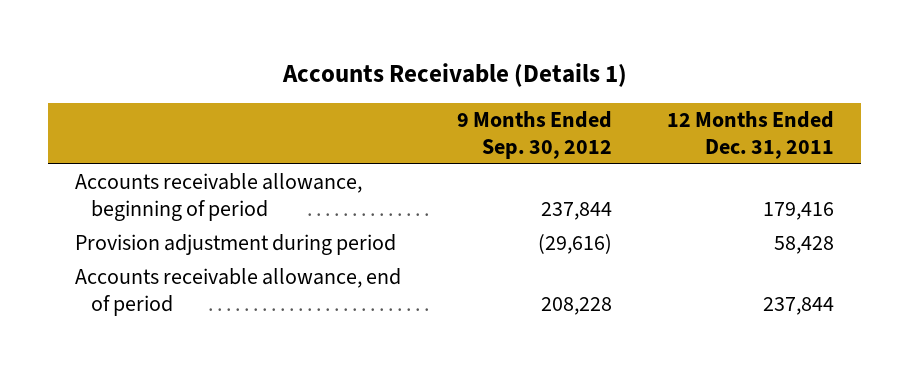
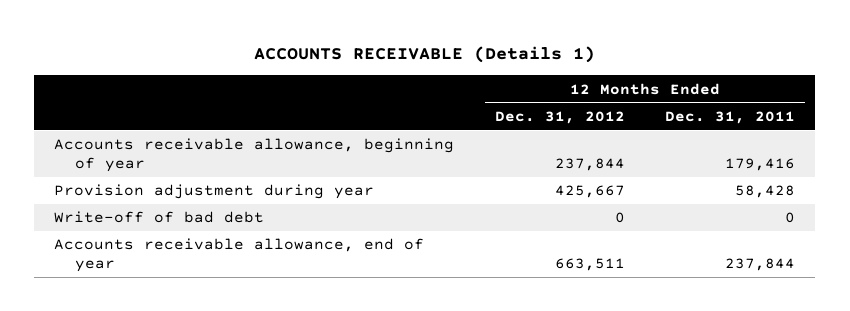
- Accounts Receivable (Details 1)
+ ACCOUNTS RECEIVABLE (Details 1)
- | 9 Months Ended Sep. 30, 2012 | 12 Months Ended Dec. 31, 2011
+ | 12 Months Ended Dec. 31, 2012 | 12 Months Ended Dec. 31, 2011
- Accounts receivable allowance, beginning of period | 237,844 | 179,416
- Provision adjustment during period | (29,616) | 58,428
- Accounts receivable allowance, end of period | 208,228 | 237,844
+ Accounts receivable allowance, beginning of year | 237,844 | 179,416
+ Provision adjustment during year | 425,667 | 58,428
+ Write-off of bad debt | 0 | 0
+ Accounts receivable allowance, end of year | 663,511 | 237,844

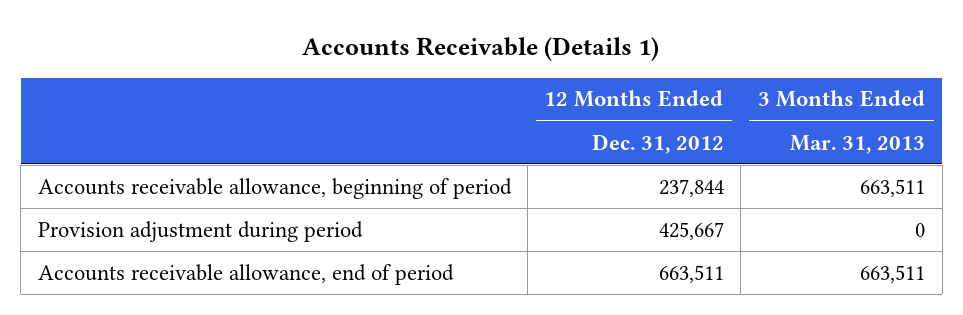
- ACCOUNTS RECEIVABLE (Details 1)
+ Accounts Receivable (Details 1)
- | 12 Months Ended Dec. 31, 2012 | 12 Months Ended Dec. 31, 2011
+ | 12 Months Ended Dec. 31, 2012 | 3 Months Ended Mar. 31, 2013
- Accounts receivable allowance, beginning of year | 237,844 | 179,416
- Provision adjustment during year | 425,667 | 58,428
- Write-off of bad debt | 0 | 0
- Accounts receivable allowance, end of year | 663,511 | 237,844
+ Accounts receivable allowance, beginning of period | 237,844 | 663,511
+ Provision adjustment during period | 425,667 | 0
+ Accounts receivable allowance, end of period | 663,511 | 663,511

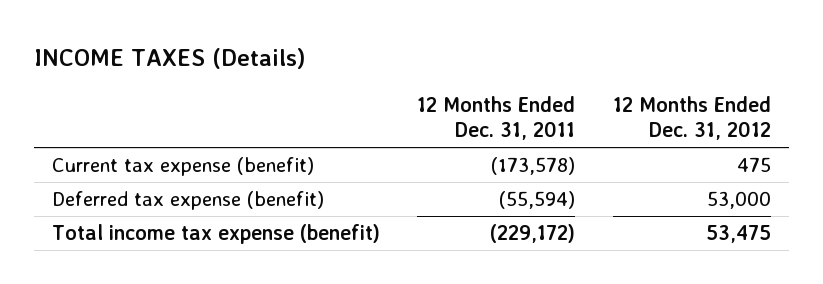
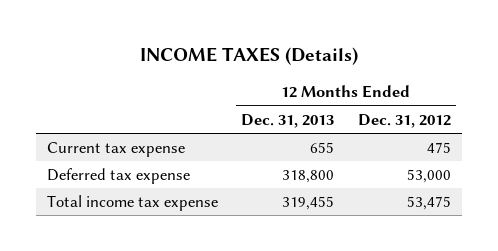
- | 12 Months Ended Dec. 31, 2011 | 12 Months Ended Dec. 31, 2012
+ | 12 Months Ended Dec. 31, 2013 | 12 Months Ended Dec. 31, 2012
- Current tax expense (benefit) | (173,578) | 475
- Deferred tax expense (benefit) | (55,594) | 53,000
- Total income tax expense (benefit) | (229,172) | 53,475
+ Current tax expense | 655 | 475
+ Deferred tax expense | 318,800 | 53,000
+ Total income tax expense | 319,455 | 53,475

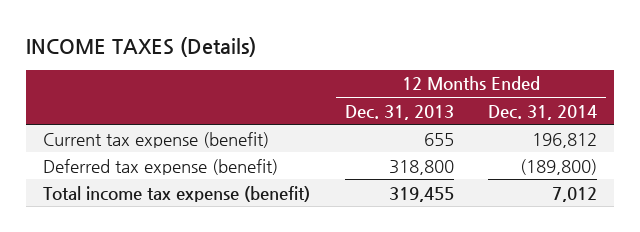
- | 12 Months Ended Dec. 31, 2013 | 12 Months Ended Dec. 31, 2012
+ | 12 Months Ended Dec. 31, 2013 | 12 Months Ended Dec. 31, 2014
- Current tax expense | 655 | 475
- Deferred tax expense | 318,800 | 53,000
- Total income tax expense | 319,455 | 53,475
+ Current tax expense (benefit) | 655 | 196,812
+ Deferred tax expense (benefit) | 318,800 | (189,800)
+ Total income tax expense (benefit) | 319,455 | 7,012

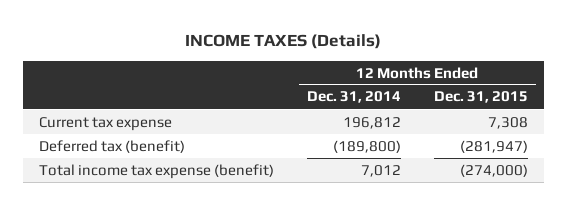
- | 12 Months Ended Dec. 31, 2013 | 12 Months Ended Dec. 31, 2014
+ | 12 Months Ended Dec. 31, 2014 | 12 Months Ended Dec. 31, 2015
- Current tax expense (benefit) | 655 | 196,812
- Deferred tax expense (benefit) | 318,800 | (189,800)
+ Current tax expense | 196,812 | 7,308
+ Deferred tax (benefit) | (189,800) | (281,947)

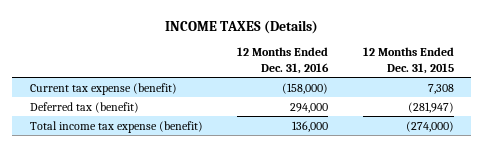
- | 12 Months Ended Dec. 31, 2014 | 12 Months Ended Dec. 31, 2015
+ | 12 Months Ended Dec. 31, 2016 | 12 Months Ended Dec. 31, 2015
- Current tax expense | 196,812 | 7,308
+ Current tax expense (benefit) | (158,000) | 7,308

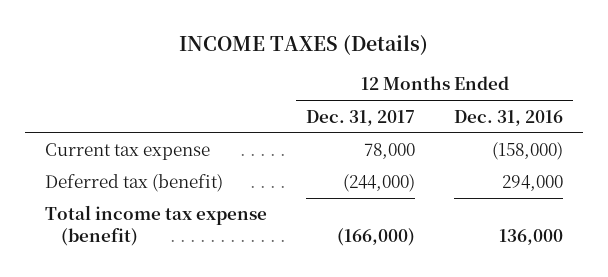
- | 12 Months Ended Dec. 31, 2016 | 12 Months Ended Dec. 31, 2015
+ | 12 Months Ended Dec. 31, 2017 | 12 Months Ended Dec. 31, 2016
- Current tax expense (benefit) | (158,000) | 7,308
+ Current tax expense | 78,000 | (158,000)

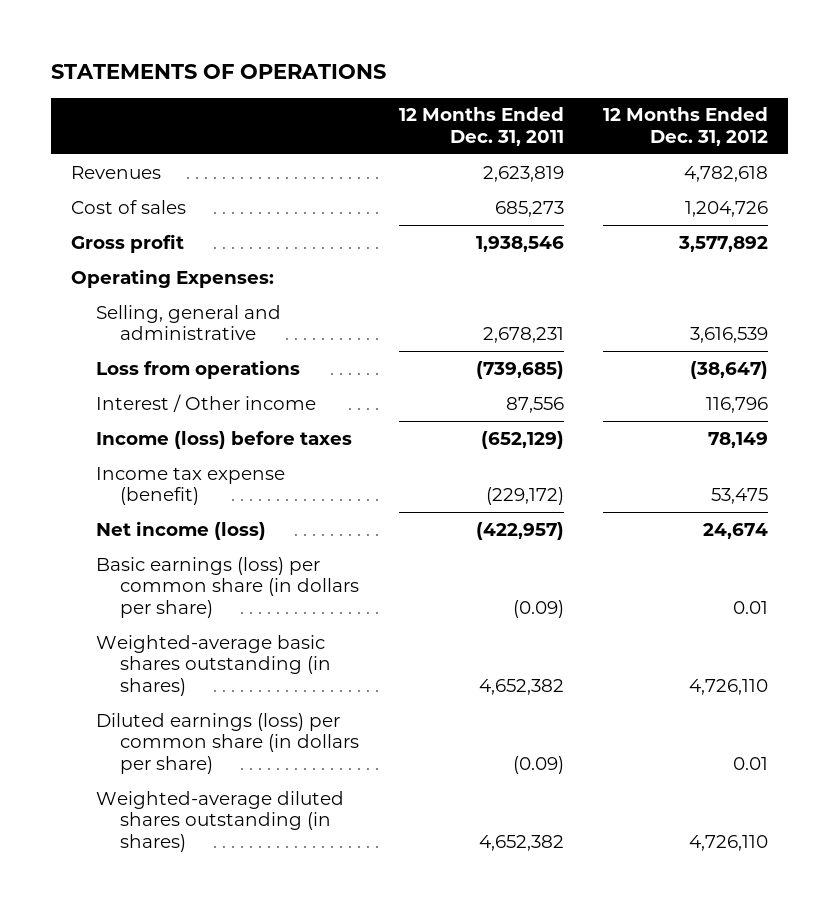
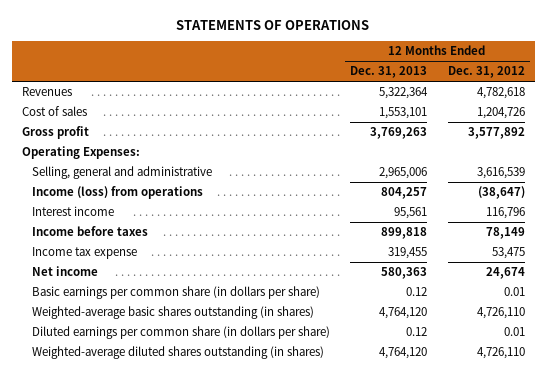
- | 12 Months Ended Dec. 31, 2011 | 12 Months Ended Dec. 31, 2012
+ | 12 Months Ended Dec. 31, 2013 | 12 Months Ended Dec. 31, 2012
- Loss from operations | (739,685) | (38,647)
- Interest / Other income | 87,556 | 116,796
- Income (loss) before taxes | (652,129) | 78,149
- Income tax expense (benefit) | (229,172) | 53,475
- Net income (loss) | (422,957) | 24,674
- Basic earnings (loss) per common share (in dollars per share) | (0.09) | 0.01
+ Income (loss) from operations | 804,257 | (38,647)
+ Interest income | 95,561 | 116,796
+ Income before taxes | 899,818 | 78,149
+ Income tax expense | 319,455 | 53,475
+ Net income | 580,363 | 24,674
+ Basic earnings per common share (in dollars per share) | 0.12 | 0.01
- Diluted earnings (loss) per common share (in dollars per share) | (0.09) | 0.01
+ Diluted earnings per common share (in dollars per share) | 0.12 | 0.01

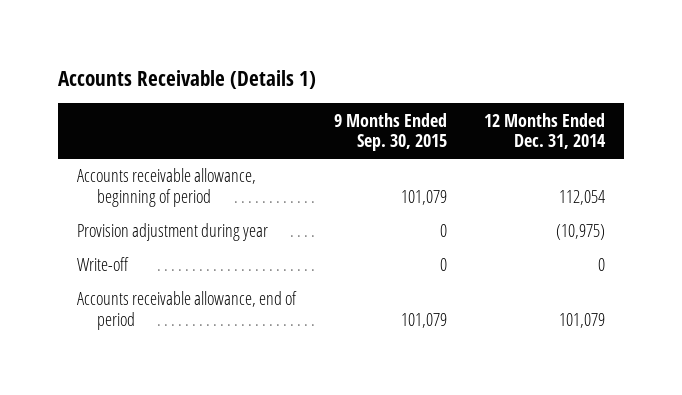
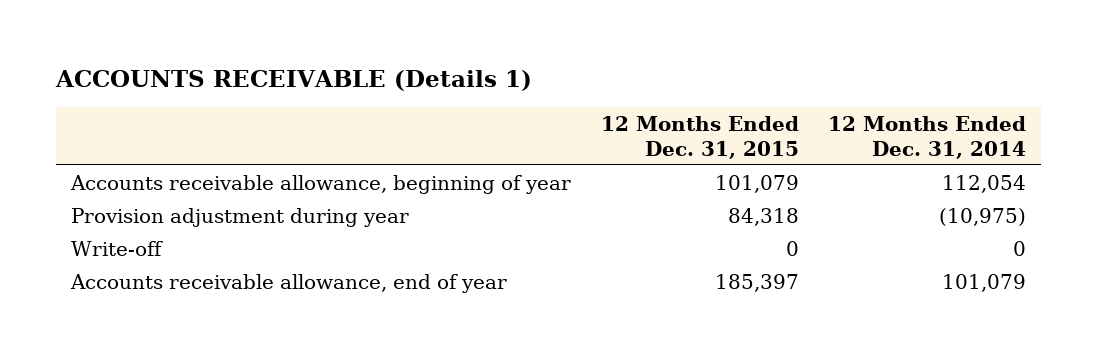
- Accounts Receivable (Details 1)
+ ACCOUNTS RECEIVABLE (Details 1)
- | 9 Months Ended Sep. 30, 2015 | 12 Months Ended Dec. 31, 2014
+ | 12 Months Ended Dec. 31, 2015 | 12 Months Ended Dec. 31, 2014
- Accounts receivable allowance, beginning of period | 101,079 | 112,054
+ Accounts receivable allowance, beginning of year | 101,079 | 112,054
- Accounts receivable allowance, end of period | 101,079 | 101,079
+ Accounts receivable allowance, end of year | 185,397 | 101,079

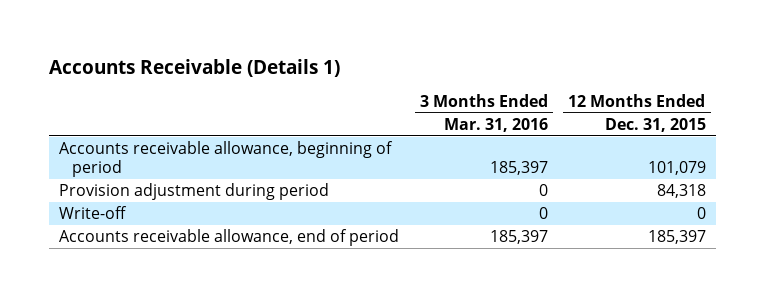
- ACCOUNTS RECEIVABLE (Details 1)
+ Accounts Receivable (Details 1)
- | 12 Months Ended Dec. 31, 2015 | 12 Months Ended Dec. 31, 2014
+ | 3 Months Ended Mar. 31, 2016 | 12 Months Ended Dec. 31, 2015
- Accounts receivable allowance, beginning of year | 101,079 | 112,054
- Provision adjustment during year | 84,318 | (10,975)
+ Accounts receivable allowance, beginning of period | 185,397 | 101,079
+ Provision adjustment during period | 0 | 84,318
- Accounts receivable allowance, end of year | 185,397 | 101,079
+ Accounts receivable allowance, end of period | 185,397 | 185,397

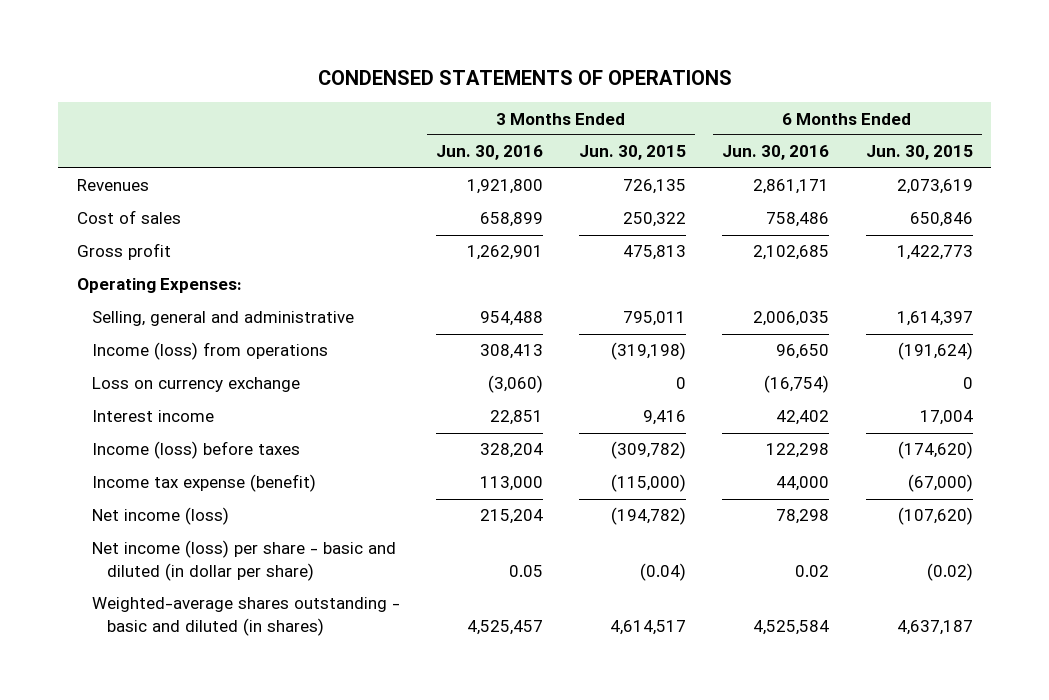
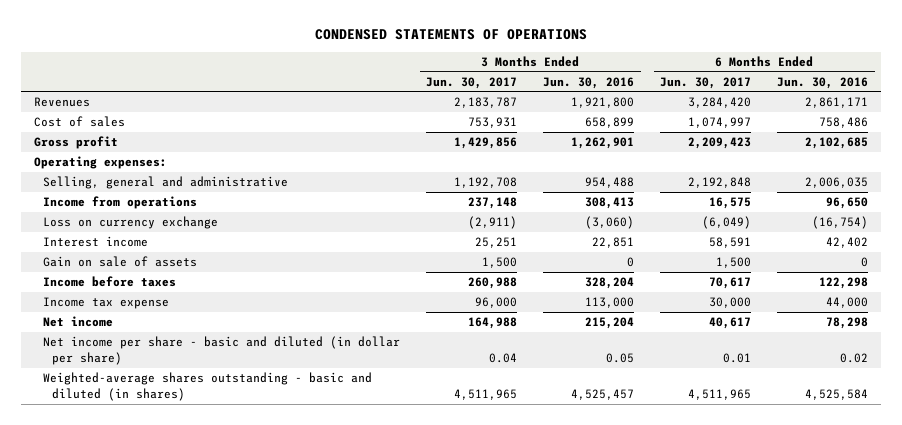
- | 3 Months Ended Jun. 30, 2016 | 3 Months Ended Jun. 30, 2015 | 6 Months Ended Jun. 30, 2016 | 6 Months Ended Jun. 30, 2015
+ | 3 Months Ended Jun. 30, 2017 | 3 Months Ended Jun. 30, 2016 | 6 Months Ended Jun. 30, 2017 | 6 Months Ended Jun. 30, 2016
- Operating Expenses:
+ Operating expenses:
- Income (loss) from operations | 308,413 | (319,198) | 96,650 | (191,624)
+ Income from operations | 237,148 | 308,413 | 16,575 | 96,650
- Income (loss) before taxes | 328,204 | (309,782) | 122,298 | (174,620)
- Income tax expense (benefit) | 113,000 | (115,000) | 44,000 | (67,000)
- Net income (loss) | 215,204 | (194,782) | 78,298 | (107,620)
- Net income (loss) per share - basic and diluted (in dollar per share) | 0.05 | (0.04) | 0.02 | (0.02)
+ Gain on sale of assets | 1,500 | 0 | 1,500 | 0
+ Income before taxes | 260,988 | 328,204 | 70,617 | 122,298
+ Income tax expense | 96,000 | 113,000 | 30,000 | 44,000
+ Net income | 164,988 | 215,204 | 40,617 | 78,298
+ Net income per share - basic and diluted (in dollar per share) | 0.04 | 0.05 | 0.01 | 0.02

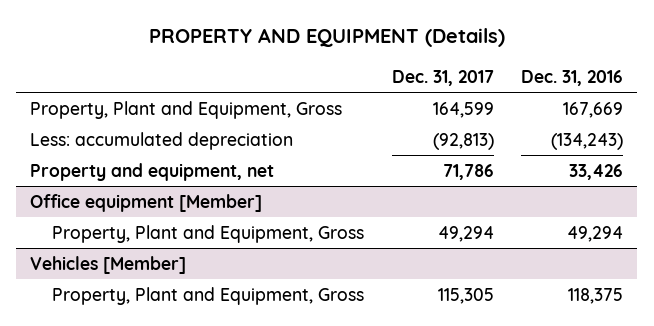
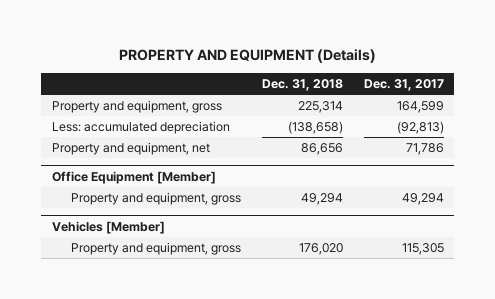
- | Dec. 31, 2017 | Dec. 31, 2016
+ | Dec. 31, 2018 | Dec. 31, 2017
- Property, Plant and Equipment, Gross | 164,599 | 167,669
+ Property and equipment, gross | 225,314 | 164,599
- Office equipment [Member]
- Property, Plant and Equipment, Gross | 49,294 | 49,294
+ Office Equipment [Member]
+ Property and equipment, gross | 49,294 | 49,294
@ Vehicles [Member]
- Property, Plant and Equipment, Gross | 115,305 | 118,375
+ Property and equipment, gross | 176,020 | 115,305

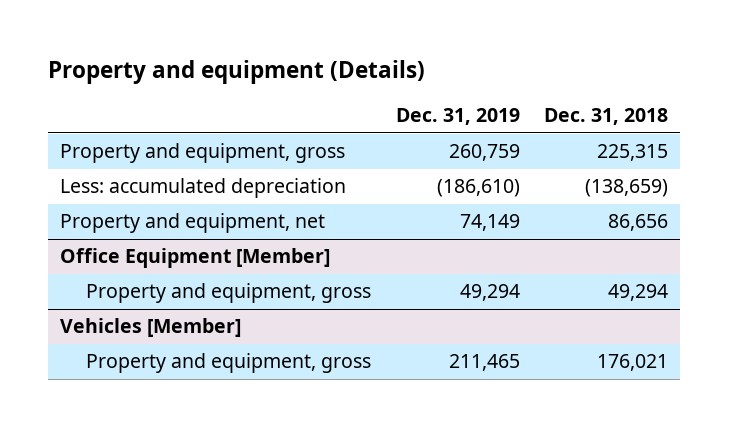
- PROPERTY AND EQUIPMENT (Details)
+ Property and equipment (Details)
- | Dec. 31, 2018 | Dec. 31, 2017
+ | Dec. 31, 2019 | Dec. 31, 2018
- Property and equipment, gross | 225,314 | 164,599
- Less: accumulated depreciation | (138,658) | (92,813)
+ Property and equipment, gross | 260,759 | 225,315
+ Less: accumulated depreciation | (186,610) | (138,659)
@ Vehicles [Member]
- Property and equipment, gross | 176,020 | 115,305
+ Property and equipment, gross | 211,465 | 176,021

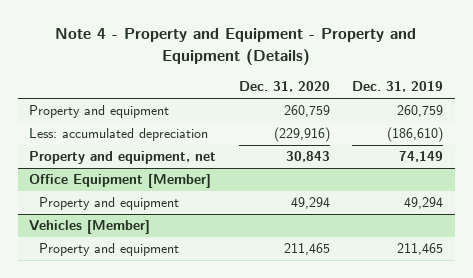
- Property and equipment (Details)
+ Note 4 - Property and Equipment - Property and Equipment (Details)
- | Dec. 31, 2019 | Dec. 31, 2018
+ | Dec. 31, 2020 | Dec. 31, 2019
- Property and equipment, gross | 260,759 | 225,315
+ Property and equipment | 260,759 | 260,759
@ Office Equipment [Member]
- Property and equipment, gross | 49,294 | 49,294
+ Property and equipment | 49,294 | 49,294
@ Vehicles [Member]
- Property and equipment, gross | 211,465 | 176,021
+ Property and equipment | 211,465 | 211,465

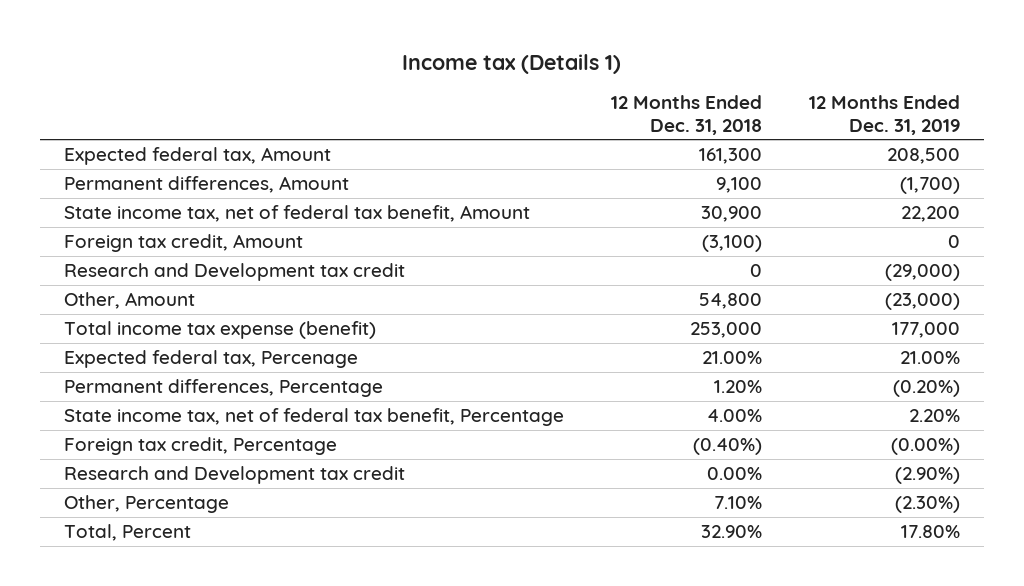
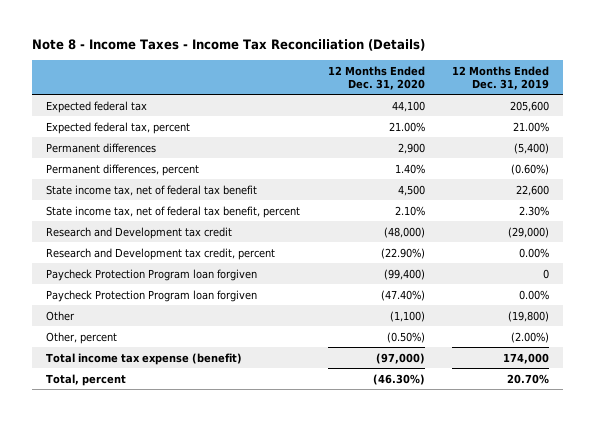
- Income tax (Details 1)
+ Note 8 - Income Taxes - Income Tax Reconciliation (Details)
- | 12 Months Ended Dec. 31, 2018 | 12 Months Ended Dec. 31, 2019
+ | 12 Months Ended Dec. 31, 2020 | 12 Months Ended Dec. 31, 2019
- Expected federal tax, Amount | 161,300 | 208,500
- Permanent differences, Amount | 9,100 | (1,700)
- State income tax, net of federal tax benefit, Amount | 30,900 | 22,200
- Foreign tax credit, Amount | (3,100) | 0
+ Expected federal tax | 44,100 | 205,600
+ Expected federal tax, percent | 21.00% | 21.00%
+ Permanent differences | 2,900 | (5,400)
+ Permanent differences, percent | 1.40% | (0.60%)
+ State income tax, net of federal tax benefit | 4,500 | 22,600
+ State income tax, net of federal tax benefit, percent | 2.10% | 2.30%
- Other, Amount | 54,800 | (23,000)
- Total income tax expense (benefit) | 253,000 | 177,000
- Expected federal tax, Percenage | 21.00% | 21.00%
- Permanent differences, Percentage | 1.20% | (0.20%)
- State income tax, net of federal tax benefit, Percentage | 4.00% | 2.20%
- Foreign tax credit, Percentage | (0.40%) | (0.00%)
- Research and Development tax credit | 0.00% | (2.90%)
- Other, Percentage | 7.10% | (2.30%)
- Total, Percent | 32.90% | 17.80%
+ Research and Development tax credit, percent | (22.90%) | 0.00%
+ Paycheck Protection Program loan forgiven | (99,400) | 0
+ Paycheck Protection Program loan forgiven | (47.40%) | 0.00%
+ Other | (1,100) | (19,800)
+ Other, percent | (0.50%) | (2.00%)
+ Total income tax expense (benefit) | (97,000) | 174,000
+ Total, percent | (46.30%) | 20.70%

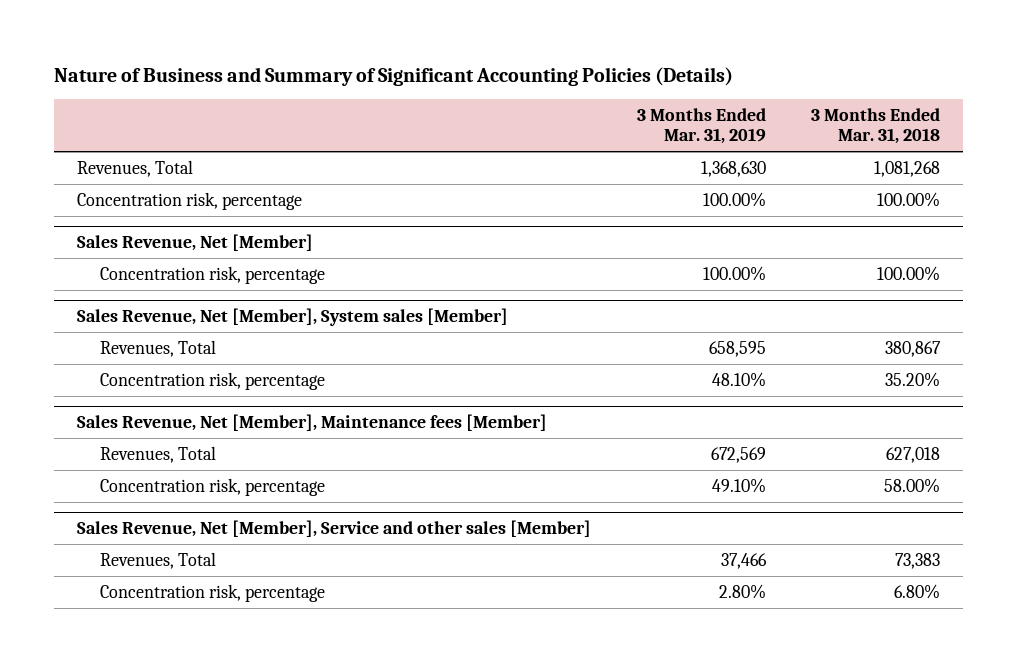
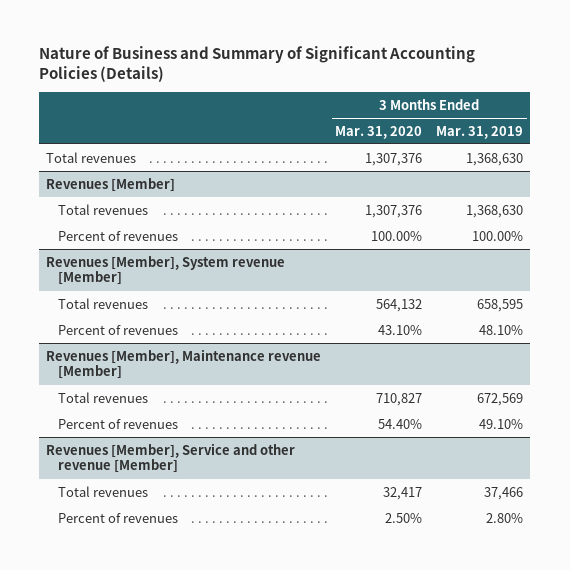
- | 3 Months Ended Mar. 31, 2019 | 3 Months Ended Mar. 31, 2018
+ | 3 Months Ended Mar. 31, 2020 | 3 Months Ended Mar. 31, 2019
- Revenues, Total | 1,368,630 | 1,081,268
- Concentration risk, percentage | 100.00% | 100.00%
- Sales Revenue, Net [Member]
- Concentration risk, percentage | 100.00% | 100.00%
- Sales Revenue, Net [Member], System sales [Member]
- Revenues, Total | 658,595 | 380,867
- Concentration risk, percentage | 48.10% | 35.20%
- Sales Revenue, Net [Member], Maintenance fees [Member]
- Revenues, Total | 672,569 | 627,018
- Concentration risk, percentage | 49.10% | 58.00%
- Sales Revenue, Net [Member], Service and other sales [Member]
- Revenues, Total | 37,466 | 73,383
- Concentration risk, percentage | 2.80% | 6.80%
+ Total revenues | 1,307,376 | 1,368,630
+ Revenues [Member]
+ Total revenues | 1,307,376 | 1,368,630
+ Percent of revenues | 100.00% | 100.00%
+ Revenues [Member], System revenue [Member]
+ Total revenues | 564,132 | 658,595
+ Percent of revenues | 43.10% | 48.10%
+ Revenues [Member], Maintenance revenue [Member]
+ Total revenues | 710,827 | 672,569
+ Percent of revenues | 54.40% | 49.10%
+ Revenues [Member], Service and other revenue [Member]
+ Total revenues | 32,417 | 37,466
+ Percent of revenues | 2.50% | 2.80%

